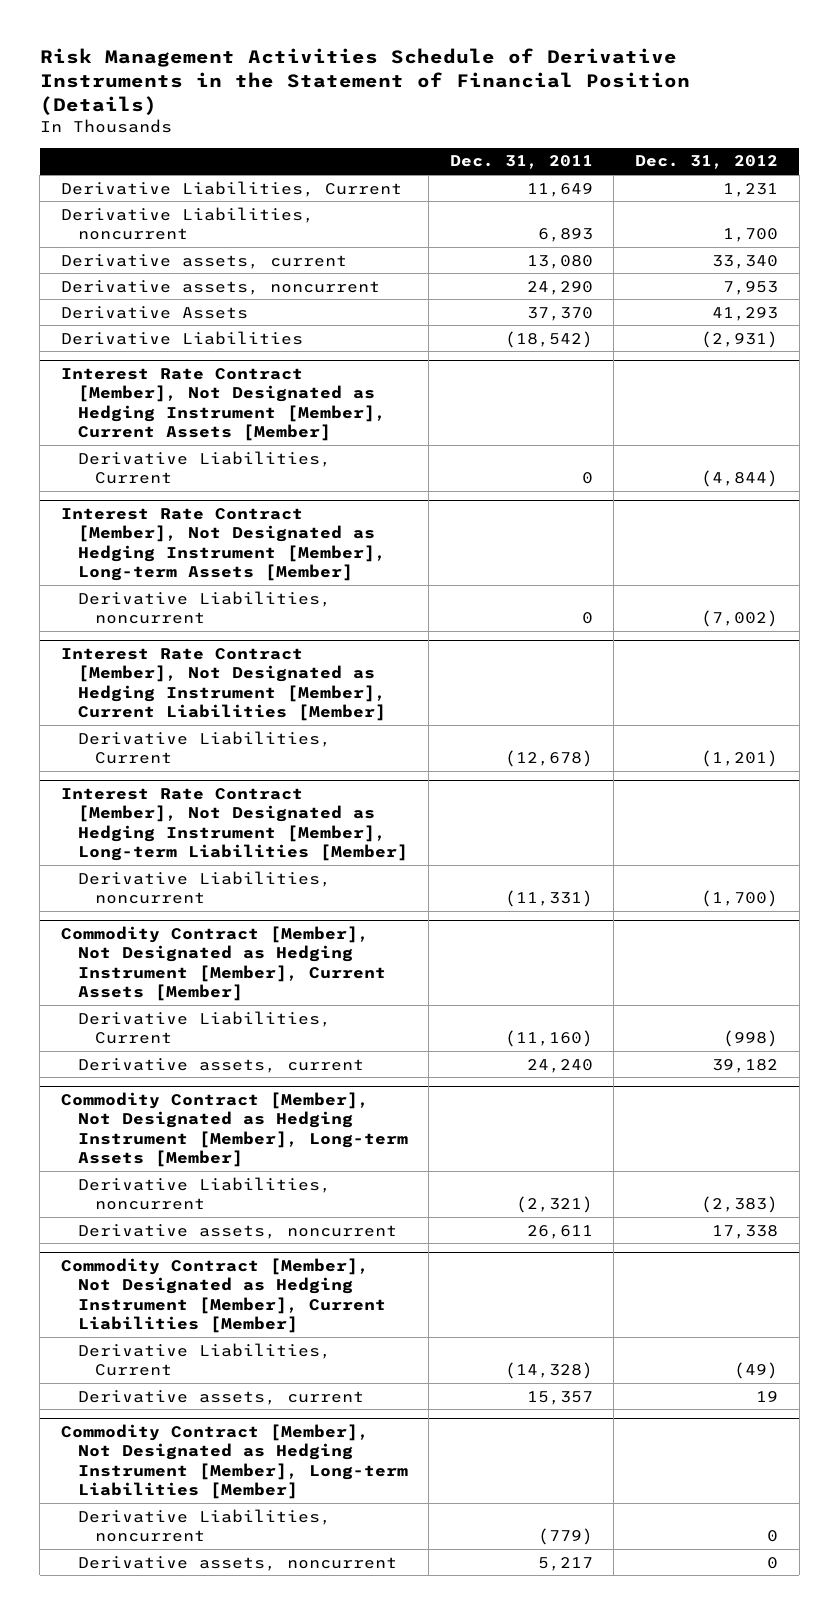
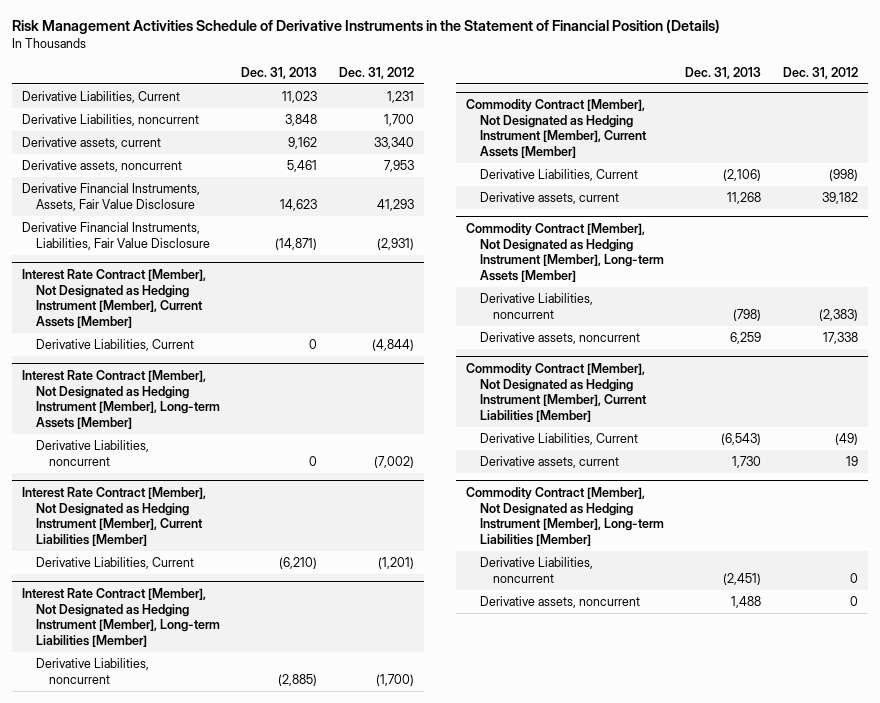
- | Dec. 31, 2011 | Dec. 31, 2012
+ | Dec. 31, 2013 | Dec. 31, 2012
- Derivative Assets | 37,370 | 41,293
- Derivative Liabilities | (18,542) | (2,931)
+ Derivative Financial Instruments, Assets, Fair Value Disclosure | 14,623 | 41,293
+ Derivative Financial Instruments, Liabilities, Fair Value Disclosure | (14,871) | (2,931)

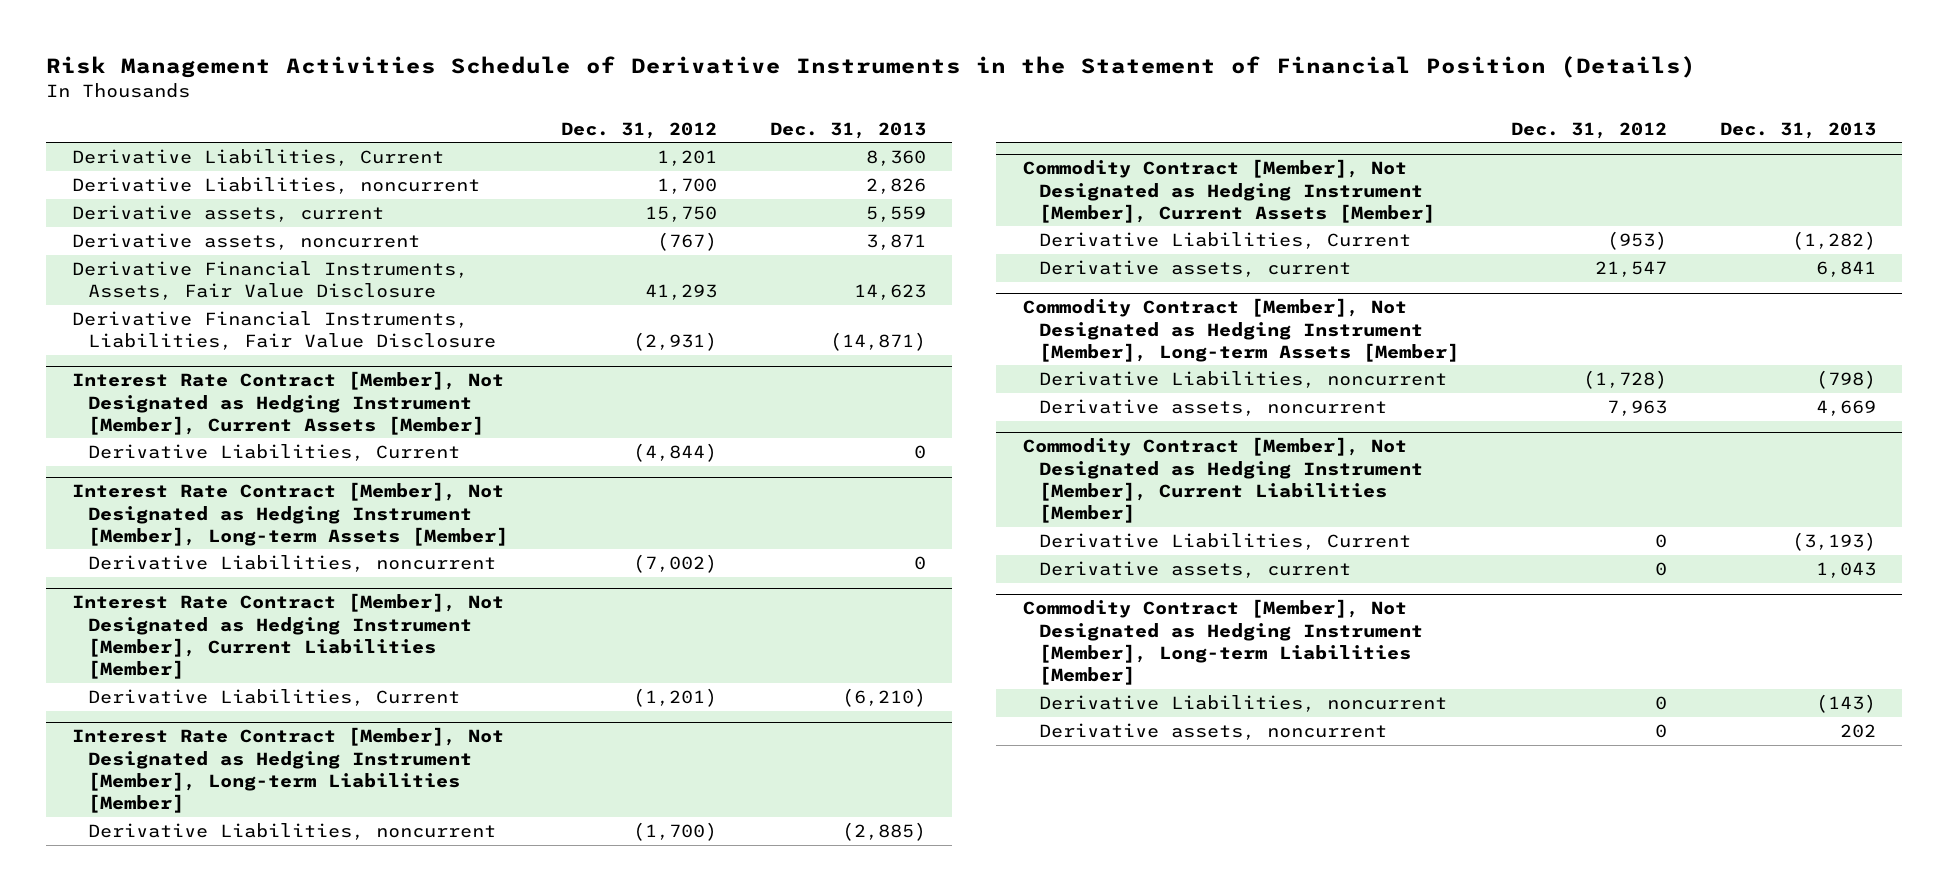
- | Dec. 31, 2013 | Dec. 31, 2012
+ | Dec. 31, 2012 | Dec. 31, 2013
- Derivative Liabilities, Current | 11,023 | 1,231
- Derivative Liabilities, noncurrent | 3,848 | 1,700
- Derivative assets, current | 9,162 | 33,340
- Derivative assets, noncurrent | 5,461 | 7,953
+ Derivative Liabilities, Current | 1,201 | 8,360
+ Derivative Liabilities, noncurrent | 1,700 | 2,826
+ Derivative assets, current | 15,750 | 5,559
+ Derivative assets, noncurrent | (767) | 3,871
@ Commodity Contract [Member], Not Designated as Hedging Instrument [Member], Current Assets [Member]
- Derivative Liabilities, Current | (2,106) | (998)
- Derivative assets, current | 11,268 | 39,182
+ Derivative Liabilities, Current | (953) | (1,282)
+ Derivative assets, current | 21,547 | 6,841
@ Commodity Contract [Member], Not Designated as Hedging Instrument [Member], Long-term Assets [Member]
- Derivative Liabilities, noncurrent | (798) | (2,383)
- Derivative assets, noncurrent | 6,259 | 17,338
+ Derivative Liabilities, noncurrent | (1,728) | (798)
+ Derivative assets, noncurrent | 7,963 | 4,669
@ Commodity Contract [Member], Not Designated as Hedging Instrument [Member], Current Liabilities [Member]
- Derivative Liabilities, Current | (6,543) | (49)
- Derivative assets, current | 1,730 | 19
+ Derivative Liabilities, Current | 0 | (3,193)
+ Derivative assets, current | 0 | 1,043
@ Commodity Contract [Member], Not Designated as Hedging Instrument [Member], Long-term Liabilities [Member]
- Derivative Liabilities, noncurrent | (2,451) | 0
- Derivative assets, noncurrent | 1,488 | 0
+ Derivative Liabilities, noncurrent | 0 | (143)
+ Derivative assets, noncurrent | 0 | 202

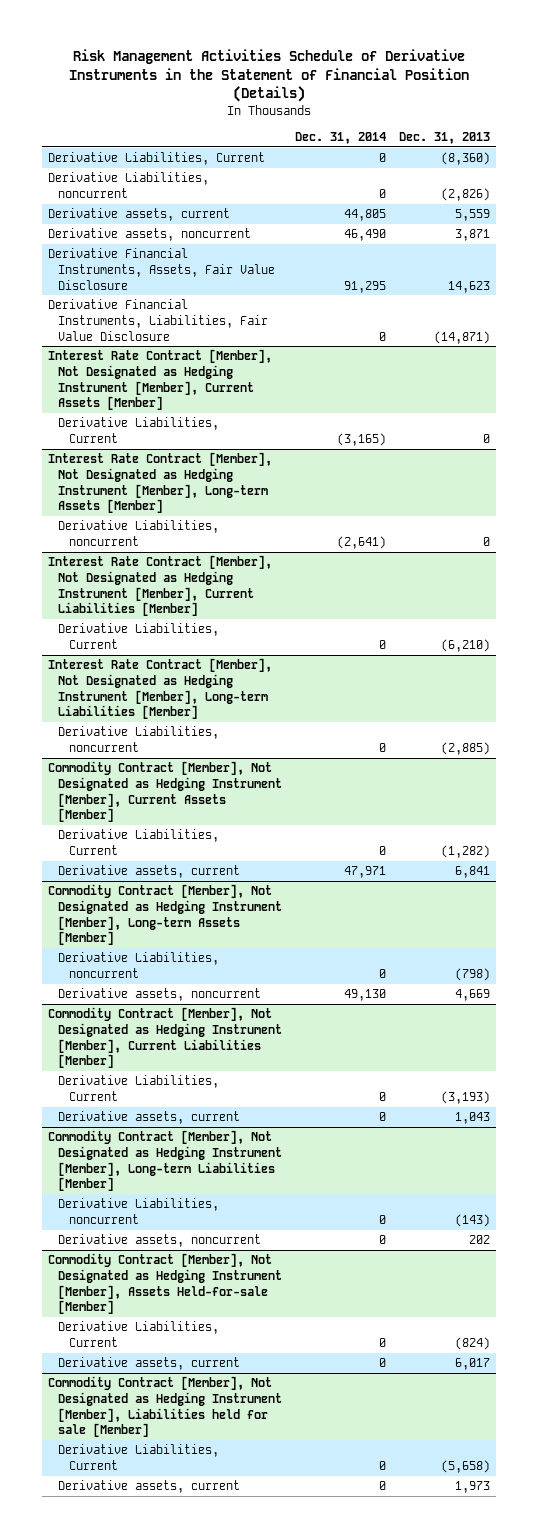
- | Dec. 31, 2012 | Dec. 31, 2013
+ | Dec. 31, 2014 | Dec. 31, 2013
- Derivative Liabilities, Current | 1,201 | 8,360
- Derivative Liabilities, noncurrent | 1,700 | 2,826
+ Derivative Liabilities, Current | 0 | (8,360)
+ Derivative Liabilities, noncurrent | 0 | (2,826)
+ Commodity Contract [Member], Not Designated as Hedging Instrument [Member], Assets Held-for-sale [Member]
+ Derivative Liabilities, Current | 0 | (824)
+ Derivative assets, current | 0 | 6,017
+ Commodity Contract [Member], Not Designated as Hedging Instrument [Member], Liabilities held for sale [Member]
+ Derivative Liabilities, Current | 0 | (5,658)
+ Derivative assets, current | 0 | 1,973

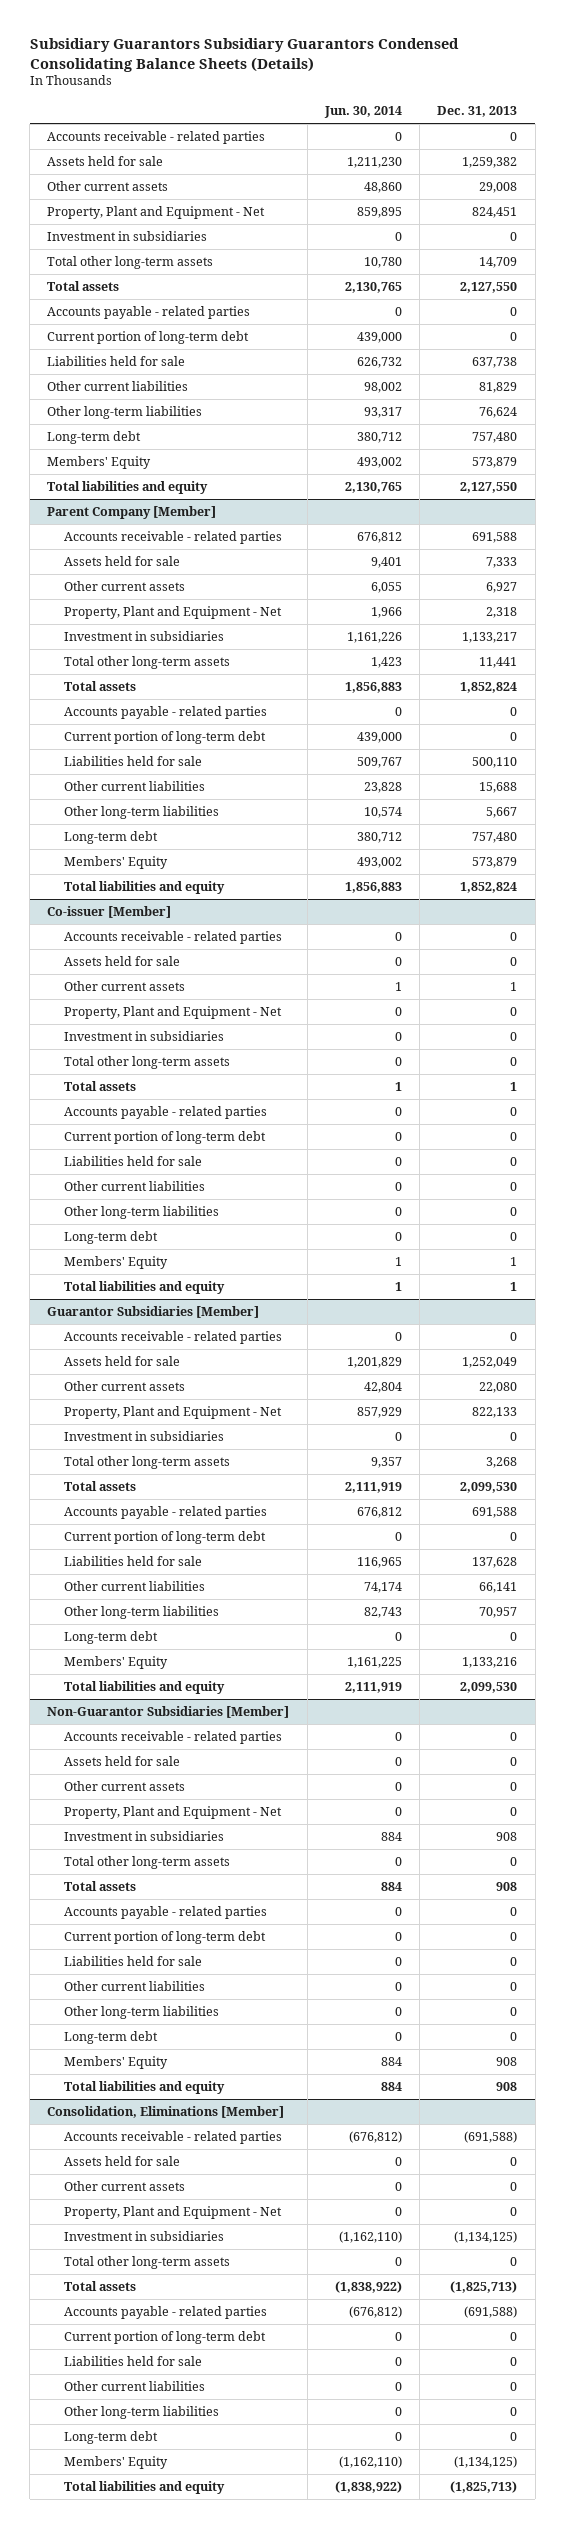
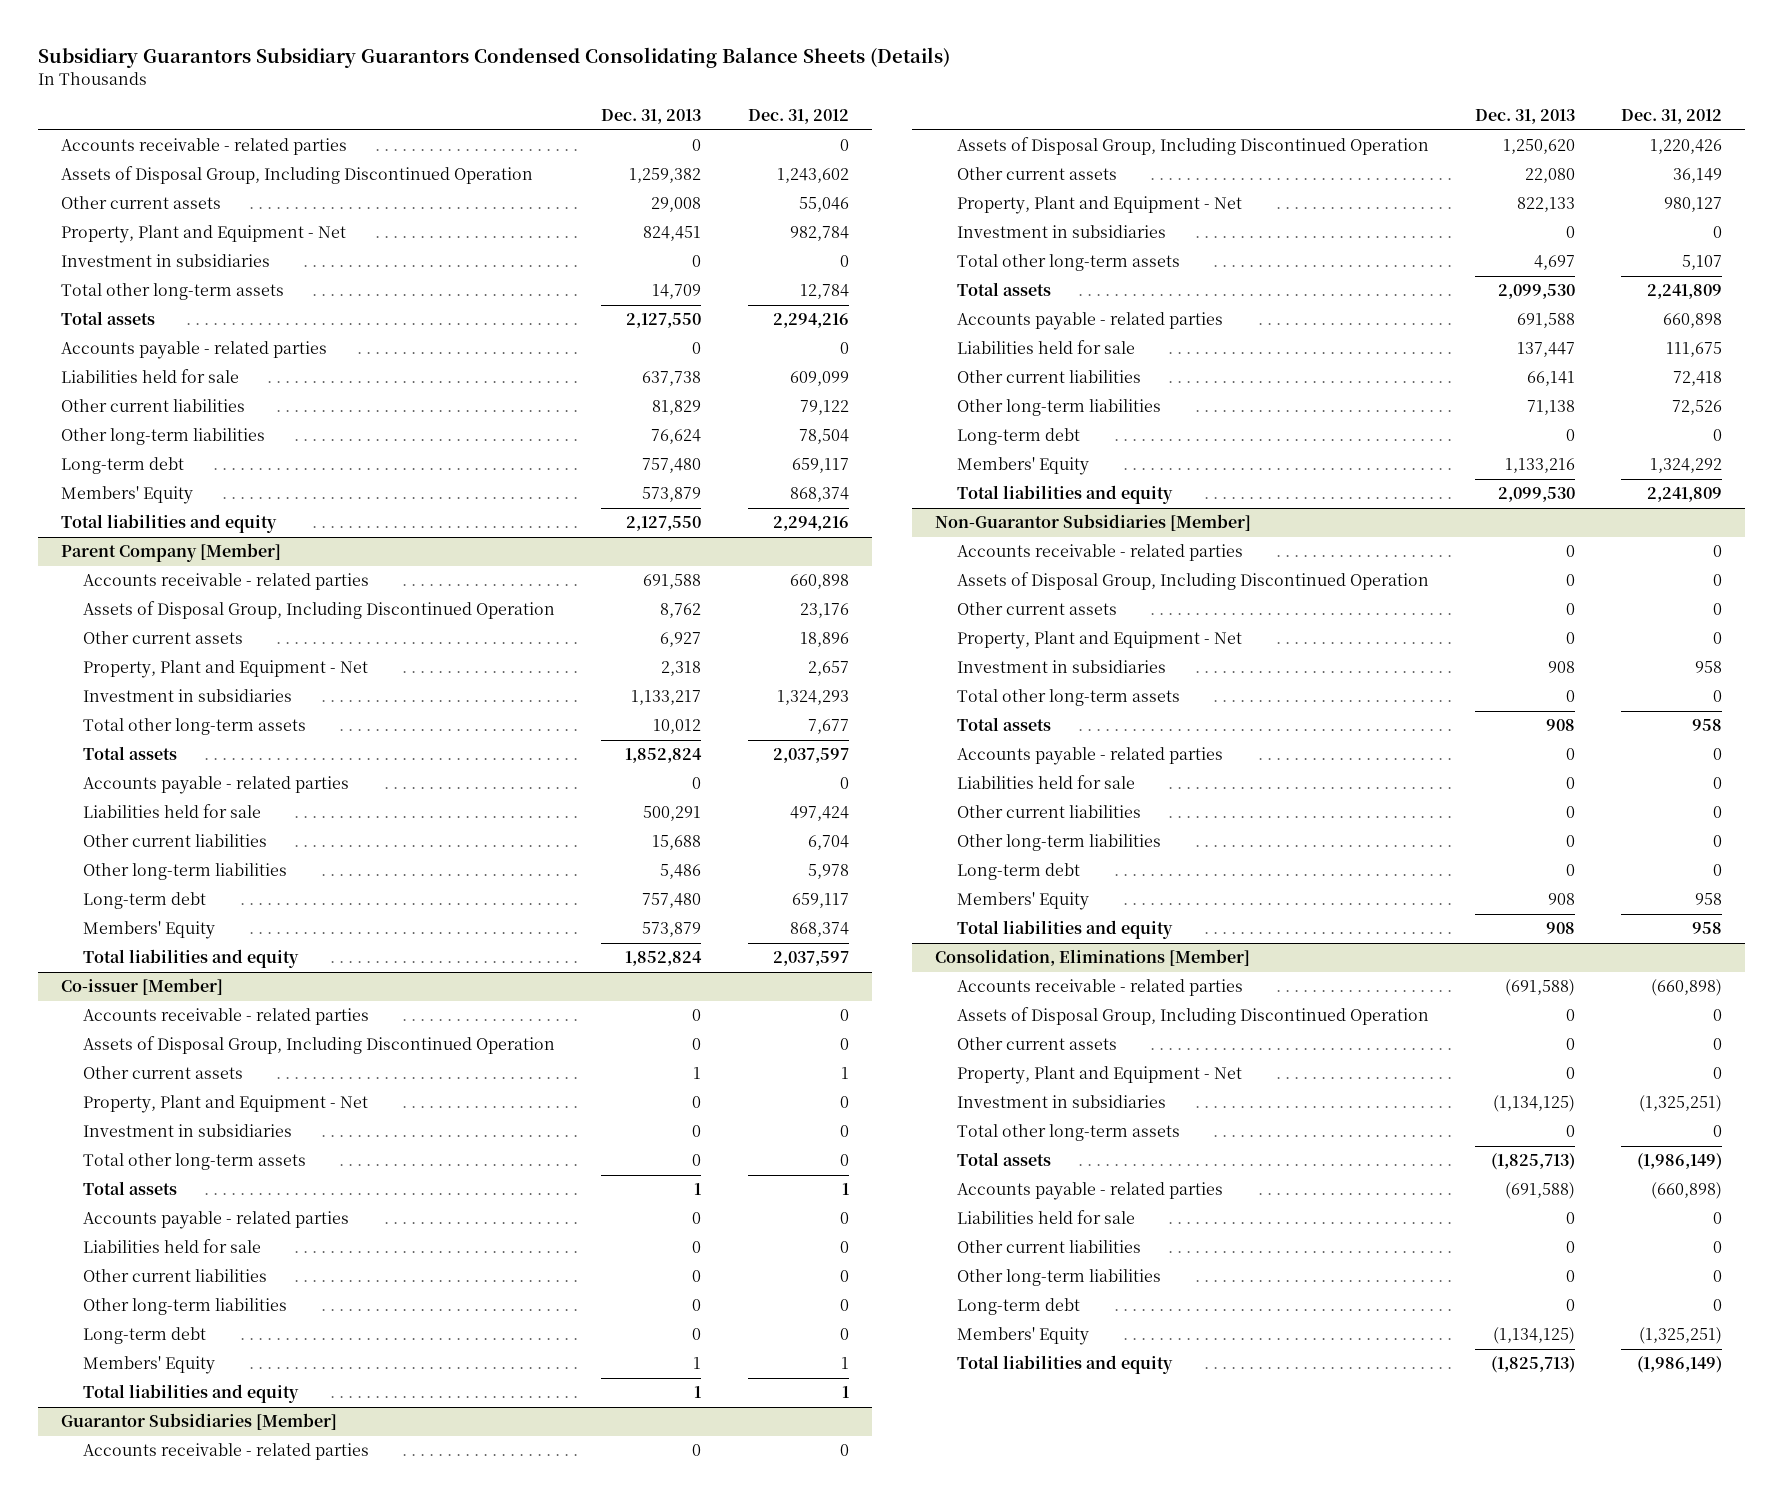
- | Jun. 30, 2014 | Dec. 31, 2013
+ | Dec. 31, 2013 | Dec. 31, 2012
- Assets held for sale | 1,211,230 | 1,259,382
+ Assets of Disposal Group, Including Discontinued Operation | 1,259,382 | 1,243,602
- Current portion of long-term debt | 439,000 | 0
@ Parent Company [Member]
- Assets held for sale | 9,401 | 7,333
+ Assets of Disposal Group, Including Discontinued Operation | 8,762 | 23,176
- Total other long-term assets | 1,423 | 11,441
+ Total other long-term assets | 10,012 | 7,677
- Current portion of long-term debt | 439,000 | 0
- Liabilities held for sale | 509,767 | 500,110
+ Liabilities held for sale | 500,291 | 497,424
- Other long-term liabilities | 10,574 | 5,667
+ Other long-term liabilities | 5,486 | 5,978
@ Co-issuer [Member]
- Assets held for sale | 0 | 0
+ Assets of Disposal Group, Including Discontinued Operation | 0 | 0
- Current portion of long-term debt | 0 | 0
@ Guarantor Subsidiaries [Member]
- Assets held for sale | 1,201,829 | 1,252,049
+ Assets of Disposal Group, Including Discontinued Operation | 1,250,620 | 1,220,426
- Total other long-term assets | 9,357 | 3,268
+ Total other long-term assets | 4,697 | 5,107
- Current portion of long-term debt | 0 | 0
- Liabilities held for sale | 116,965 | 137,628
+ Liabilities held for sale | 137,447 | 111,675
- Other long-term liabilities | 82,743 | 70,957
+ Other long-term liabilities | 71,138 | 72,526
@ Non-Guarantor Subsidiaries [Member]
- Assets held for sale | 0 | 0
+ Assets of Disposal Group, Including Discontinued Operation | 0 | 0
- Current portion of long-term debt | 0 | 0
@ Consolidation, Eliminations [Member]
- Assets held for sale | 0 | 0
+ Assets of Disposal Group, Including Discontinued Operation | 0 | 0
- Current portion of long-term debt | 0 | 0

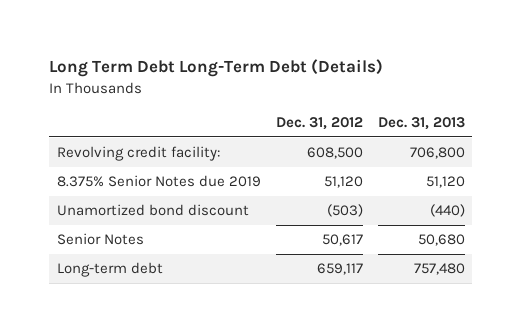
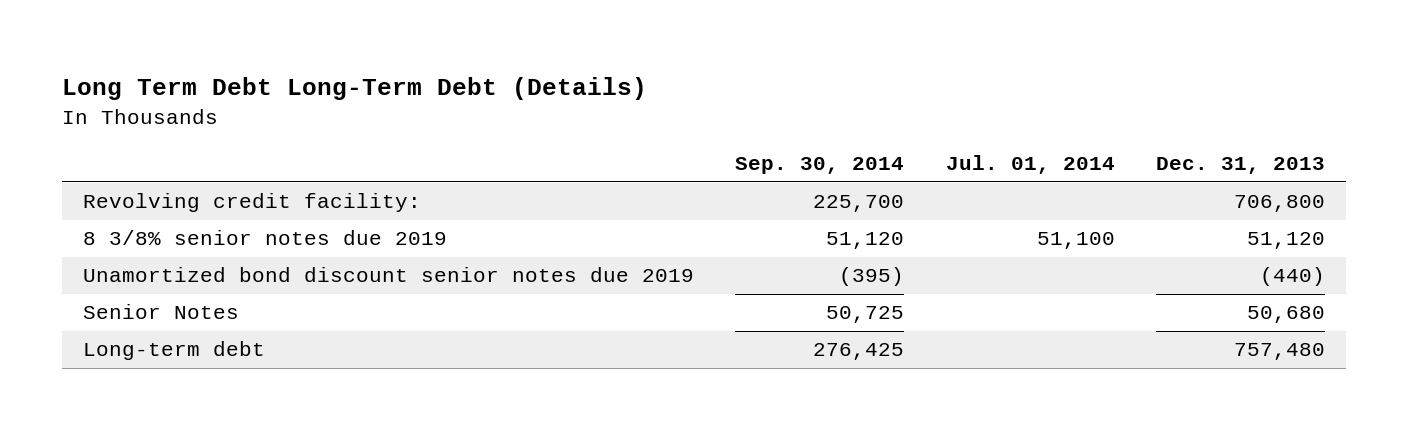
- | Dec. 31, 2012 | Dec. 31, 2013
+ | Sep. 30, 2014 | Jul. 01, 2014 | Dec. 31, 2013
- 8.375% Senior Notes due 2019 | 51,120 | 51,120
- Unamortized bond discount | (503) | (440)
+ 8 3/8% senior notes due 2019 | 51,120 | 51,100 | 51,120
+ Unamortized bond discount senior notes due 2019 | (395) | | (440)

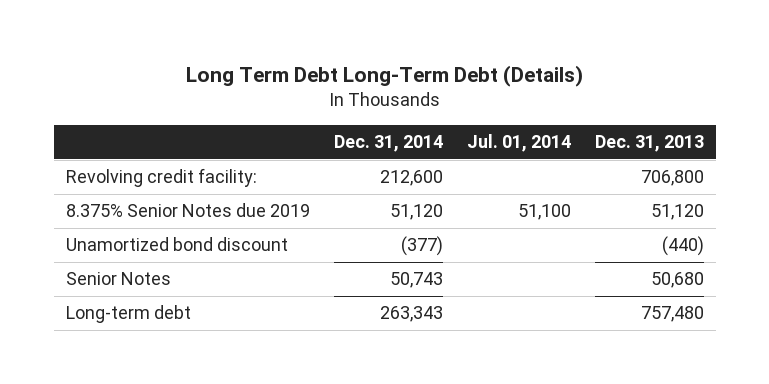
- | Sep. 30, 2014 | Jul. 01, 2014 | Dec. 31, 2013
+ | Dec. 31, 2014 | Jul. 01, 2014 | Dec. 31, 2013
- 8 3/8% senior notes due 2019 | 51,120 | 51,100 | 51,120
- Unamortized bond discount senior notes due 2019 | (395) | | (440)
+ 8.375% Senior Notes due 2019 | 51,120 | 51,100 | 51,120
+ Unamortized bond discount | (377) | | (440)

